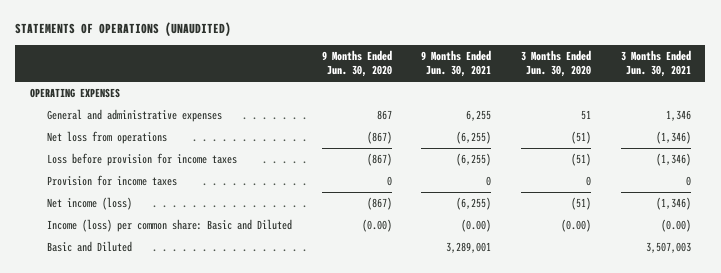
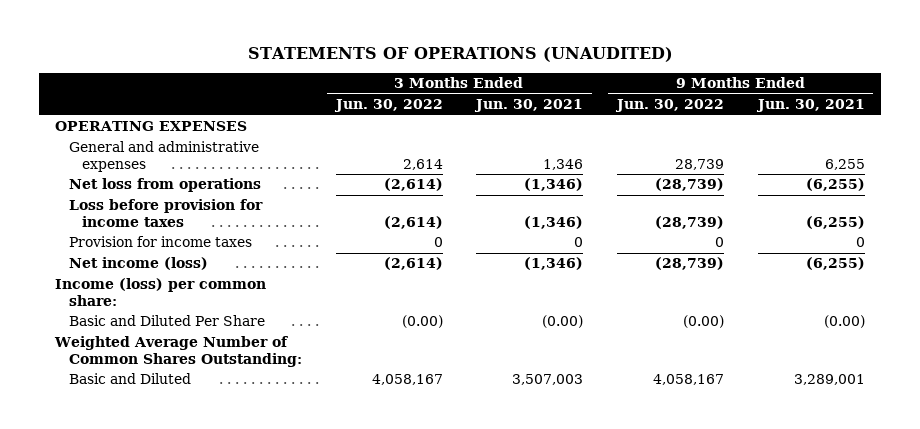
- | 9 Months Ended Jun. 30, 2020 | 9 Months Ended Jun. 30, 2021 | 3 Months Ended Jun. 30, 2020 | 3 Months Ended Jun. 30, 2021
+ | 3 Months Ended Jun. 30, 2022 | 3 Months Ended Jun. 30, 2021 | 9 Months Ended Jun. 30, 2022 | 9 Months Ended Jun. 30, 2021
- Income (loss) per common share: Basic and Diluted | (0.00) | (0.00) | (0.00) | (0.00)
+ Income (loss) per common share:
+ Basic and Diluted Per Share | (0.00) | (0.00) | (0.00) | (0.00)
+ Weighted Average Number of Common Shares Outstanding:

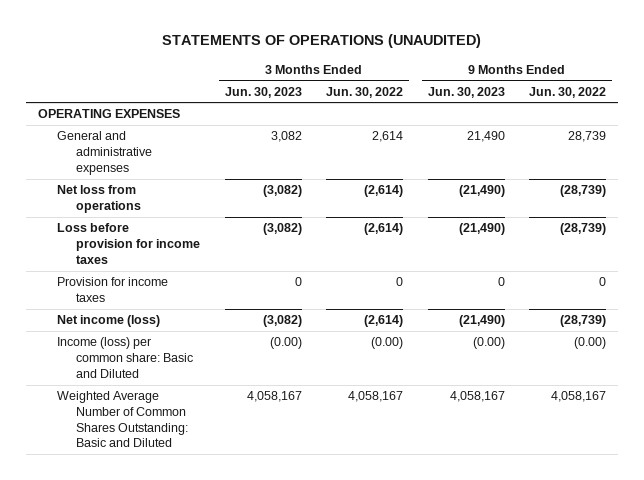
- | 3 Months Ended Jun. 30, 2022 | 3 Months Ended Jun. 30, 2021 | 9 Months Ended Jun. 30, 2022 | 9 Months Ended Jun. 30, 2021
+ | 3 Months Ended Jun. 30, 2023 | 3 Months Ended Jun. 30, 2022 | 9 Months Ended Jun. 30, 2023 | 9 Months Ended Jun. 30, 2022
- Income (loss) per common share:
- Basic and Diluted Per Share | (0.00) | (0.00) | (0.00) | (0.00)
- Weighted Average Number of Common Shares Outstanding:
- Basic and Diluted | 4,058,167 | 3,507,003 | 4,058,167 | 3,289,001
+ Income (loss) per common share: Basic and Diluted | (0.00) | (0.00) | (0.00) | (0.00)
+ Weighted Average Number of Common Shares Outstanding: Basic and Diluted | 4,058,167 | 4,058,167 | 4,058,167 | 4,058,167

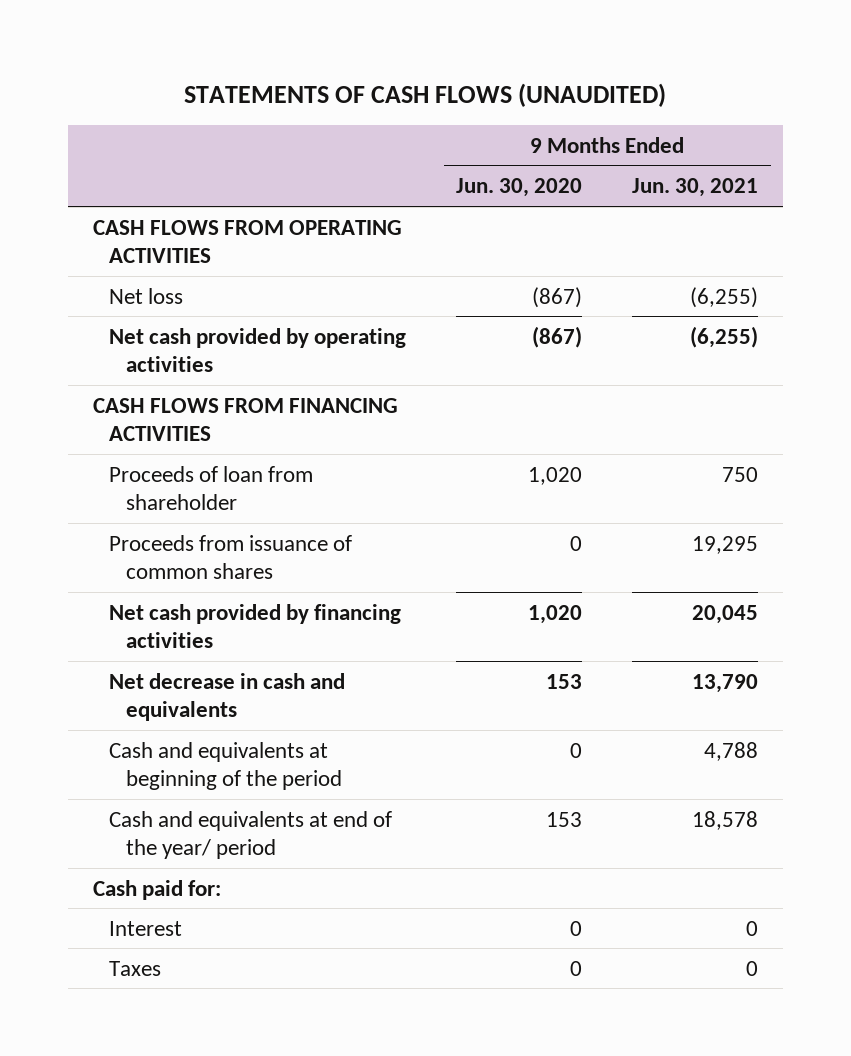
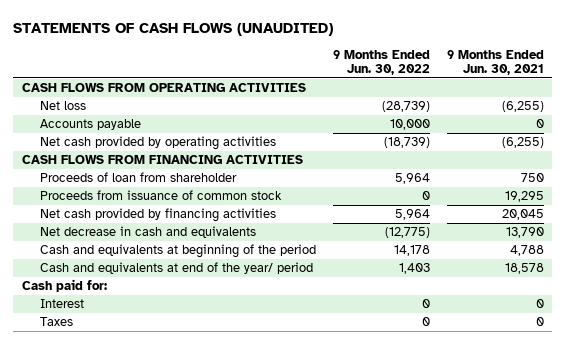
- | 9 Months Ended Jun. 30, 2020 | 9 Months Ended Jun. 30, 2021
+ | 9 Months Ended Jun. 30, 2022 | 9 Months Ended Jun. 30, 2021
+ Accounts payable | 10,000 | 0
- Proceeds from issuance of common shares | 0 | 19,295
+ Proceeds from issuance of common stock | 0 | 19,295

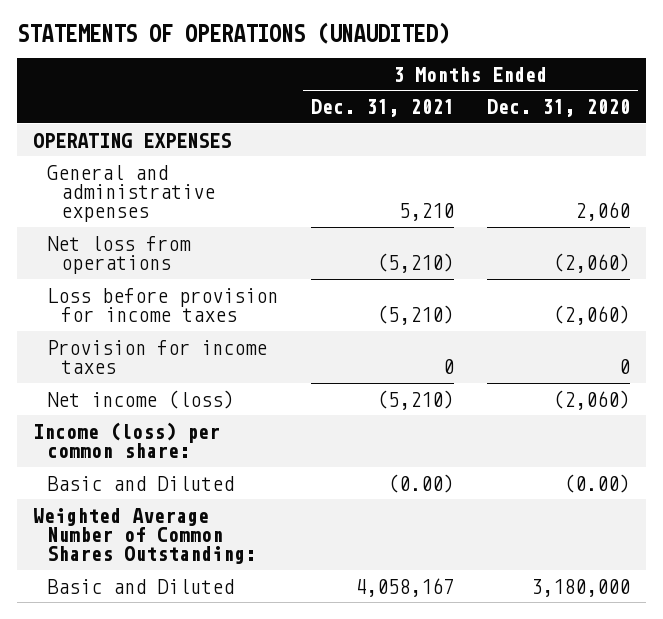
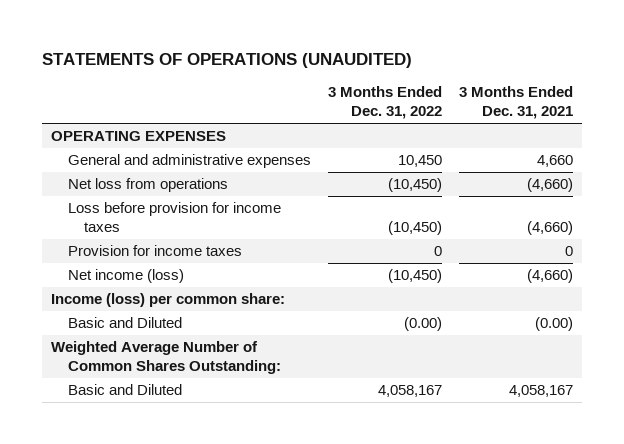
- | 3 Months Ended Dec. 31, 2021 | 3 Months Ended Dec. 31, 2020
+ | 3 Months Ended Dec. 31, 2022 | 3 Months Ended Dec. 31, 2021
- General and administrative expenses | 5,210 | 2,060
- Net loss from operations | (5,210) | (2,060)
- Loss before provision for income taxes | (5,210) | (2,060)
+ General and administrative expenses | 10,450 | 4,660
+ Net loss from operations | (10,450) | (4,660)
+ Loss before provision for income taxes | (10,450) | (4,660)
- Net income (loss) | (5,210) | (2,060)
+ Net income (loss) | (10,450) | (4,660)

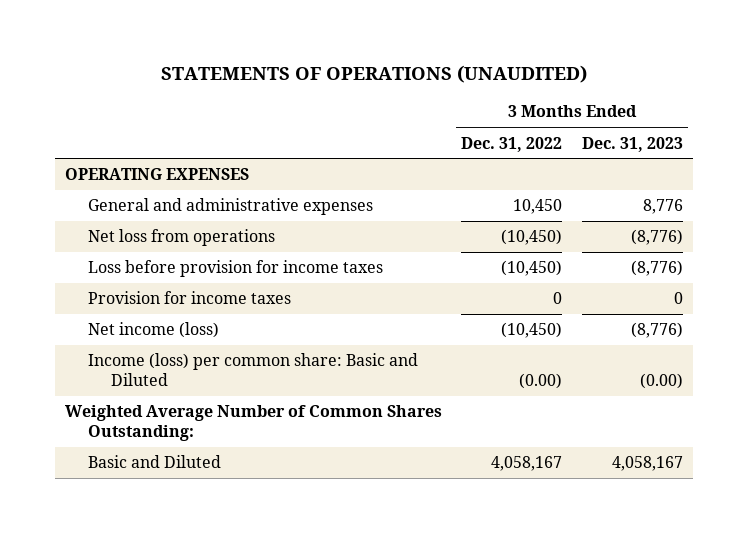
- | 3 Months Ended Dec. 31, 2022 | 3 Months Ended Dec. 31, 2021
+ | 3 Months Ended Dec. 31, 2022 | 3 Months Ended Dec. 31, 2023
- Income (loss) per common share:
- Basic and Diluted | (0.00) | (0.00)
+ Income (loss) per common share: Basic and Diluted | (0.00) | (0.00)

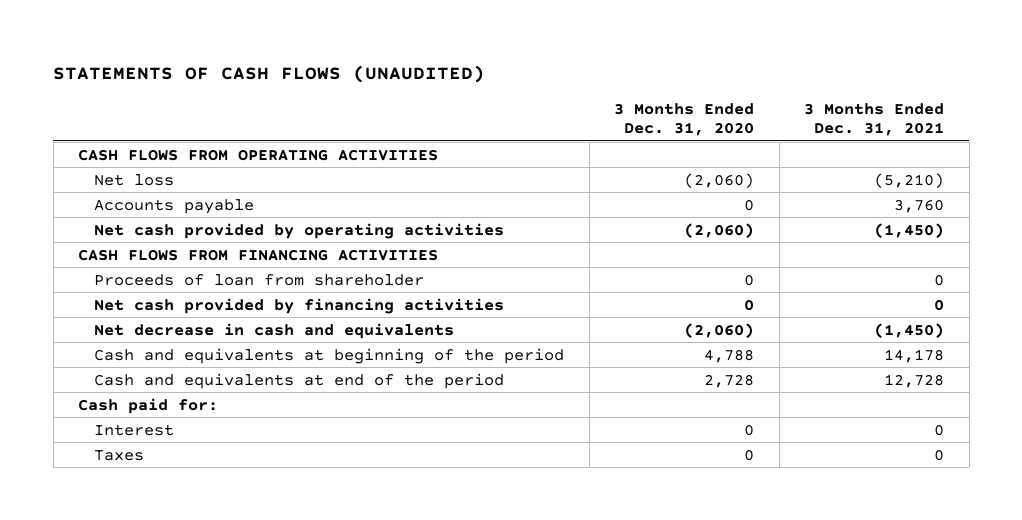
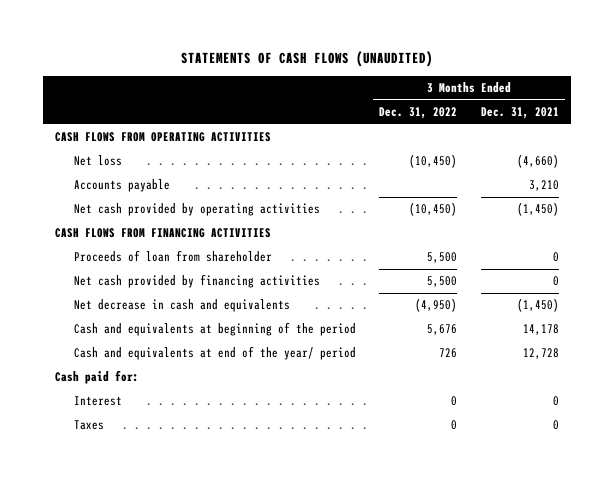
- | 3 Months Ended Dec. 31, 2020 | 3 Months Ended Dec. 31, 2021
+ | 3 Months Ended Dec. 31, 2022 | 3 Months Ended Dec. 31, 2021
- Net loss | (2,060) | (5,210)
- Accounts payable | 0 | 3,760
+ Net loss | (10,450) | (4,660)
+ Accounts payable | | 3,210
- Cash and equivalents at end of the period | 2,728 | 12,728
+ Cash and equivalents at end of the year/ period | 726 | 12,728

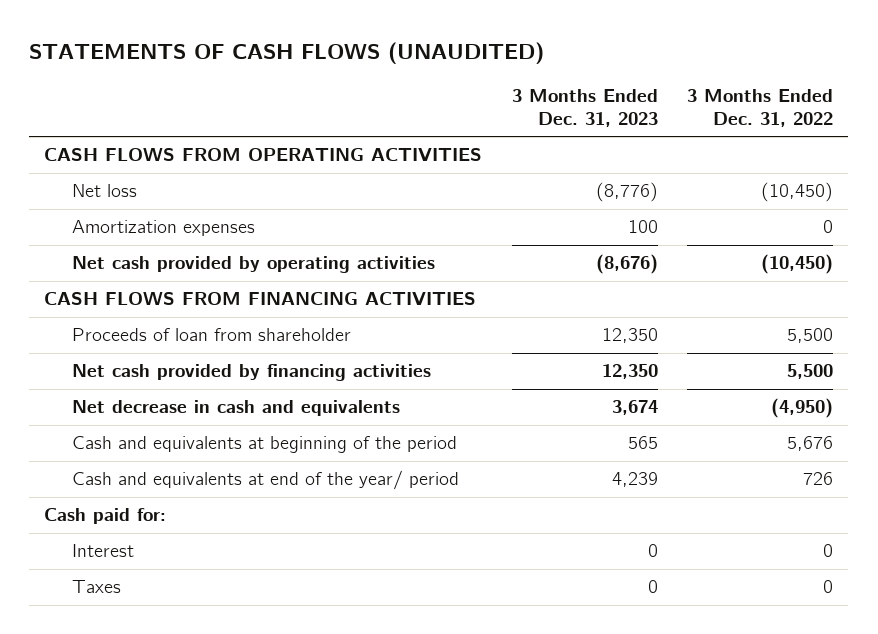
- | 3 Months Ended Dec. 31, 2022 | 3 Months Ended Dec. 31, 2021
+ | 3 Months Ended Dec. 31, 2023 | 3 Months Ended Dec. 31, 2022
- Accounts payable | | 3,210
+ Amortization expenses | 100 | 0

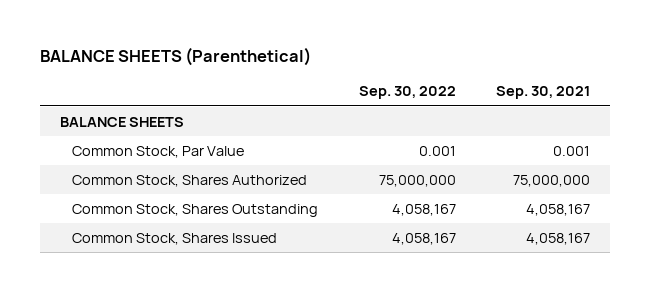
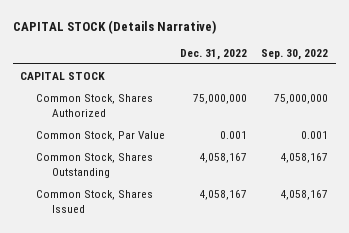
- BALANCE SHEETS (Parenthetical)
+ CAPITAL STOCK (Details Narrative)
- | Sep. 30, 2022 | Sep. 30, 2021
+ | Dec. 31, 2022 | Sep. 30, 2022
- BALANCE SHEETS
+ CAPITAL STOCK
moved down: Common Stock, Par Value | 0.001 | 0.001

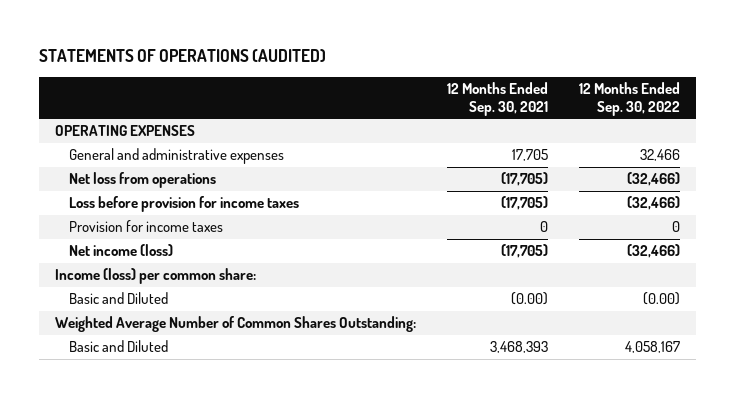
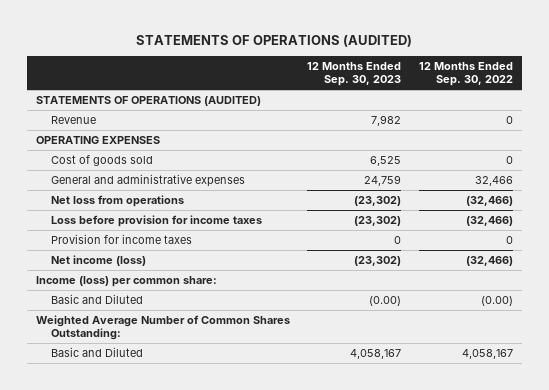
- | 12 Months Ended Sep. 30, 2021 | 12 Months Ended Sep. 30, 2022
+ | 12 Months Ended Sep. 30, 2023 | 12 Months Ended Sep. 30, 2022
+ STATEMENTS OF OPERATIONS (AUDITED)
+ Revenue | 7,982 | 0
+ Cost of goods sold | 6,525 | 0

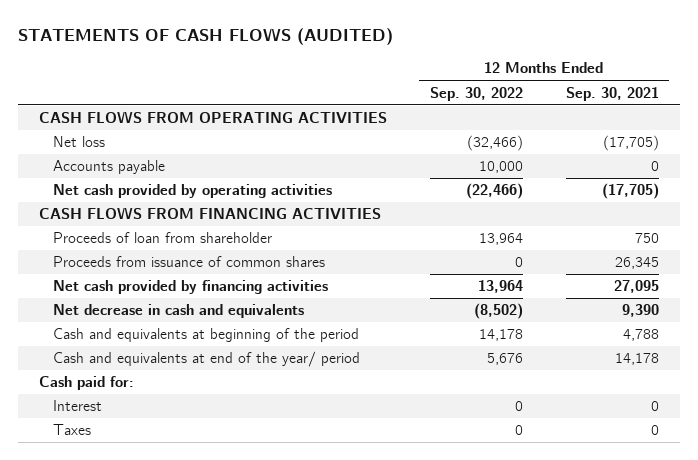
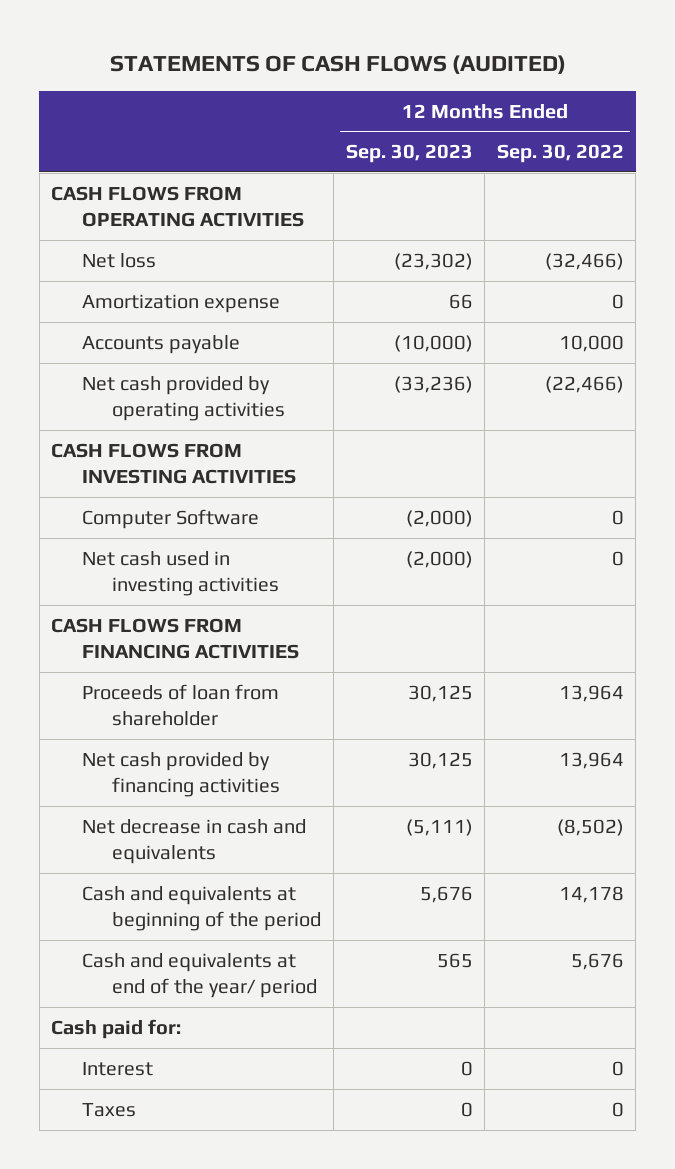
- | 12 Months Ended Sep. 30, 2022 | 12 Months Ended Sep. 30, 2021
+ | 12 Months Ended Sep. 30, 2023 | 12 Months Ended Sep. 30, 2022
+ Amortization expense | 66 | 0
+ CASH FLOWS FROM INVESTING ACTIVITIES
+ Computer Software | (2,000) | 0
+ Net cash used in investing activities | (2,000) | 0
- Proceeds from issuance of common shares | 0 | 26,345

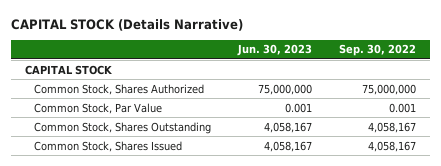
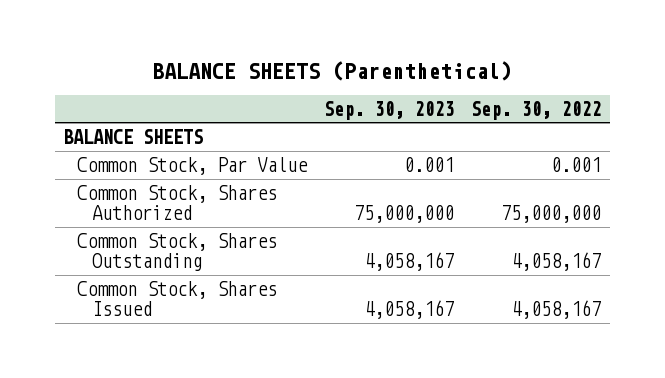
- CAPITAL STOCK (Details Narrative)
+ BALANCE SHEETS (Parenthetical)
- | Jun. 30, 2023 | Sep. 30, 2022
+ | Sep. 30, 2023 | Sep. 30, 2022
- CAPITAL STOCK
+ BALANCE SHEETS
moved down: Common Stock, Shares Authorized | 75,000,000 | 75,000,000

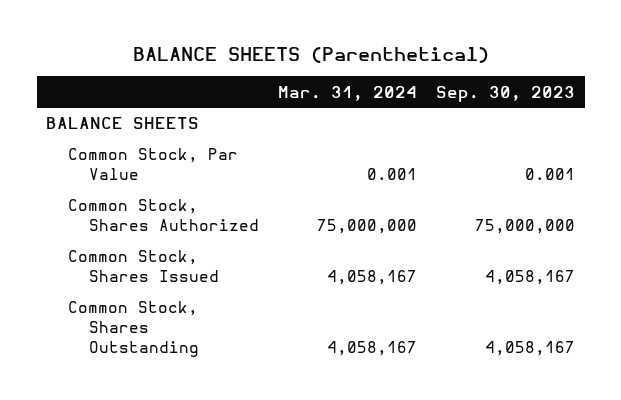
- | Sep. 30, 2023 | Sep. 30, 2022
+ | Mar. 31, 2024 | Sep. 30, 2023
moved down: Common Stock, Shares Outstanding | 4,058,167 | 4,058,167

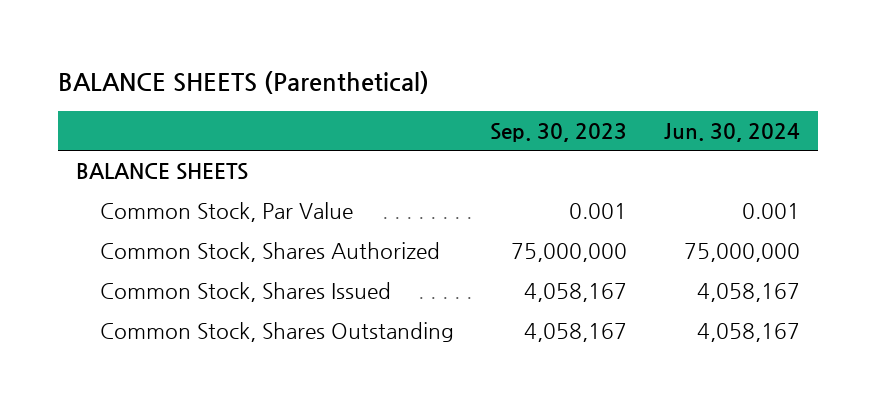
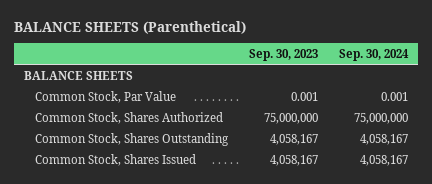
- | Sep. 30, 2023 | Jun. 30, 2024
+ | Sep. 30, 2023 | Sep. 30, 2024
moved down: Common Stock, Shares Issued | 4,058,167 | 4,058,167

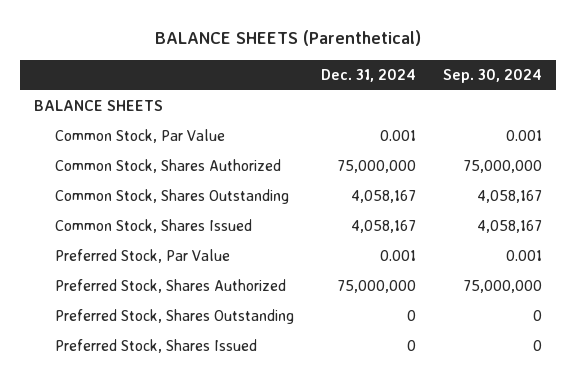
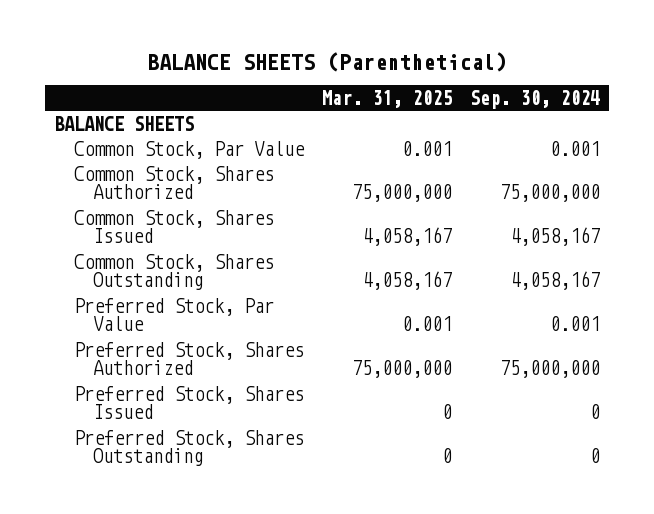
- | Dec. 31, 2024 | Sep. 30, 2024
+ | Mar. 31, 2025 | Sep. 30, 2024
moved down: Common Stock, Shares Outstanding | 4,058,167 | 4,058,167
moved down: Preferred Stock, Shares Outstanding | 0 | 0

